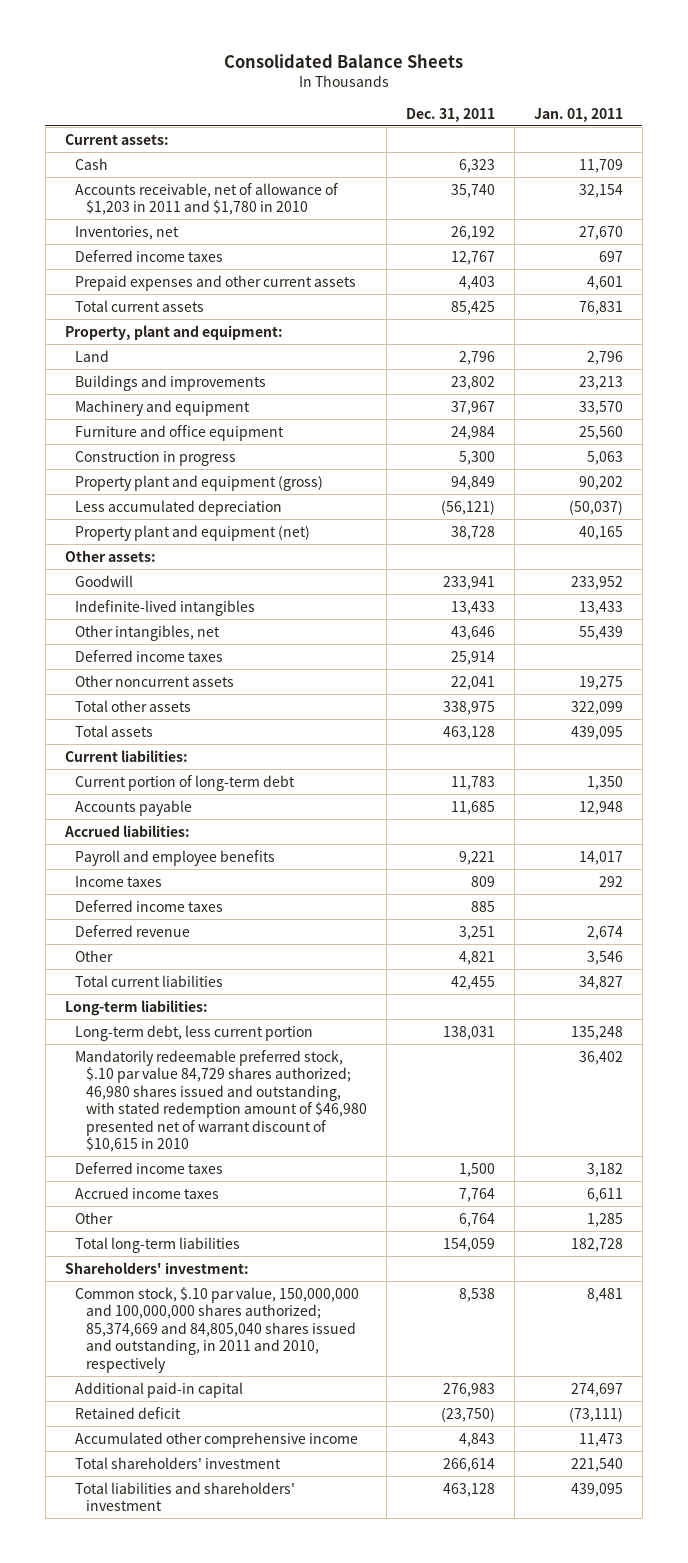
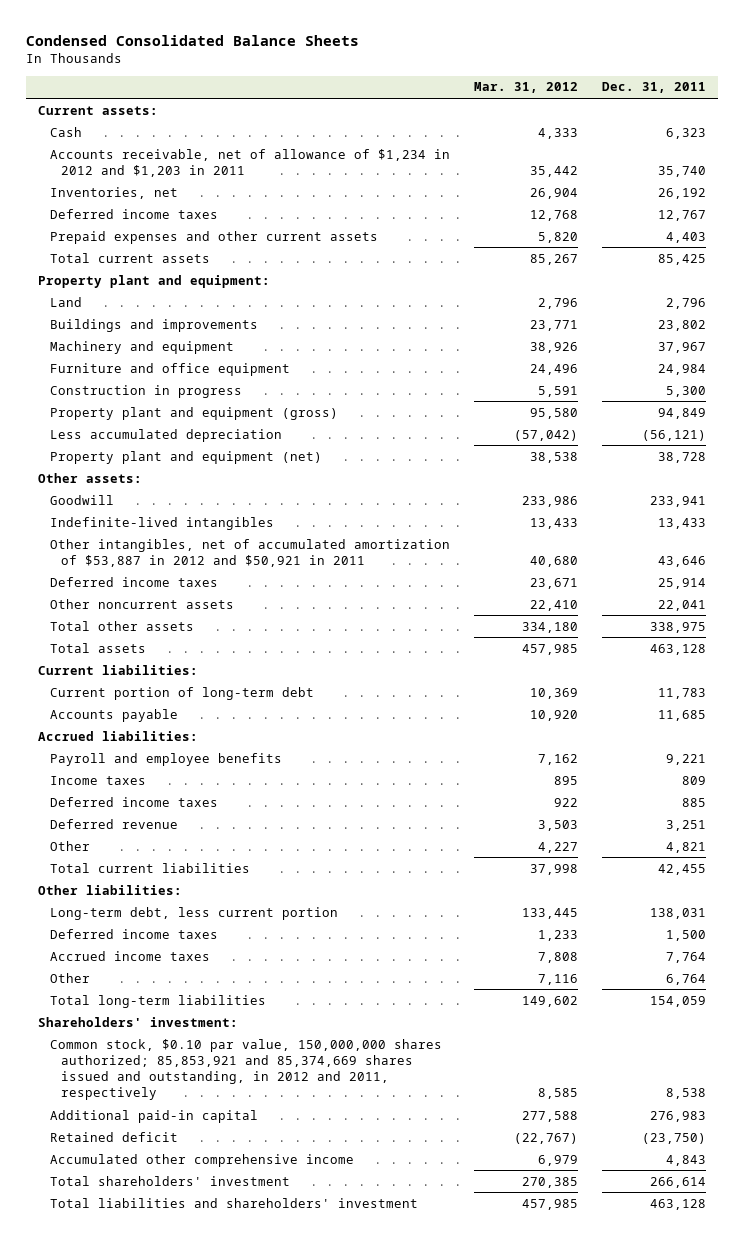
- Consolidated Balance Sheets
+ Condensed Consolidated Balance Sheets
- | Dec. 31, 2011 | Jan. 01, 2011
+ | Mar. 31, 2012 | Dec. 31, 2011
- Accounts receivable, net of allowance of $1,203 in 2011 and $1,780 in 2010 | 35,740 | 32,154
+ Accounts receivable, net of allowance of $1,234 in 2012 and $1,203 in 2011 | 35,442 | 35,740
- Property, plant and equipment:
+ Property plant and equipment:
- Other intangibles, net | 43,646 | 55,439
+ Other intangibles, net of accumulated amortization of $53,887 in 2012 and $50,921 in 2011 | 40,680 | 43,646
- Long-term liabilities:
+ Other liabilities:
- Mandatorily redeemable preferred stock, $.10 par value 84,729 shares authorized; 46,980 shares issued and outstanding, with stated redemption amount of $46,980 presented net of warrant discount of $10,615 in 2010 | | 36,402
- Common stock, $.10 par value, 150,000,000 and 100,000,000 shares authorized; 85,374,669 and 84,805,040 shares issued and outstanding, in 2011 and 2010, respectively | 8,538 | 8,481
+ Common stock, $0.10 par value, 150,000,000 shares authorized; 85,853,921 and 85,374,669 shares issued and outstanding, in 2012 and 2011, respectively | 8,585 | 8,538

